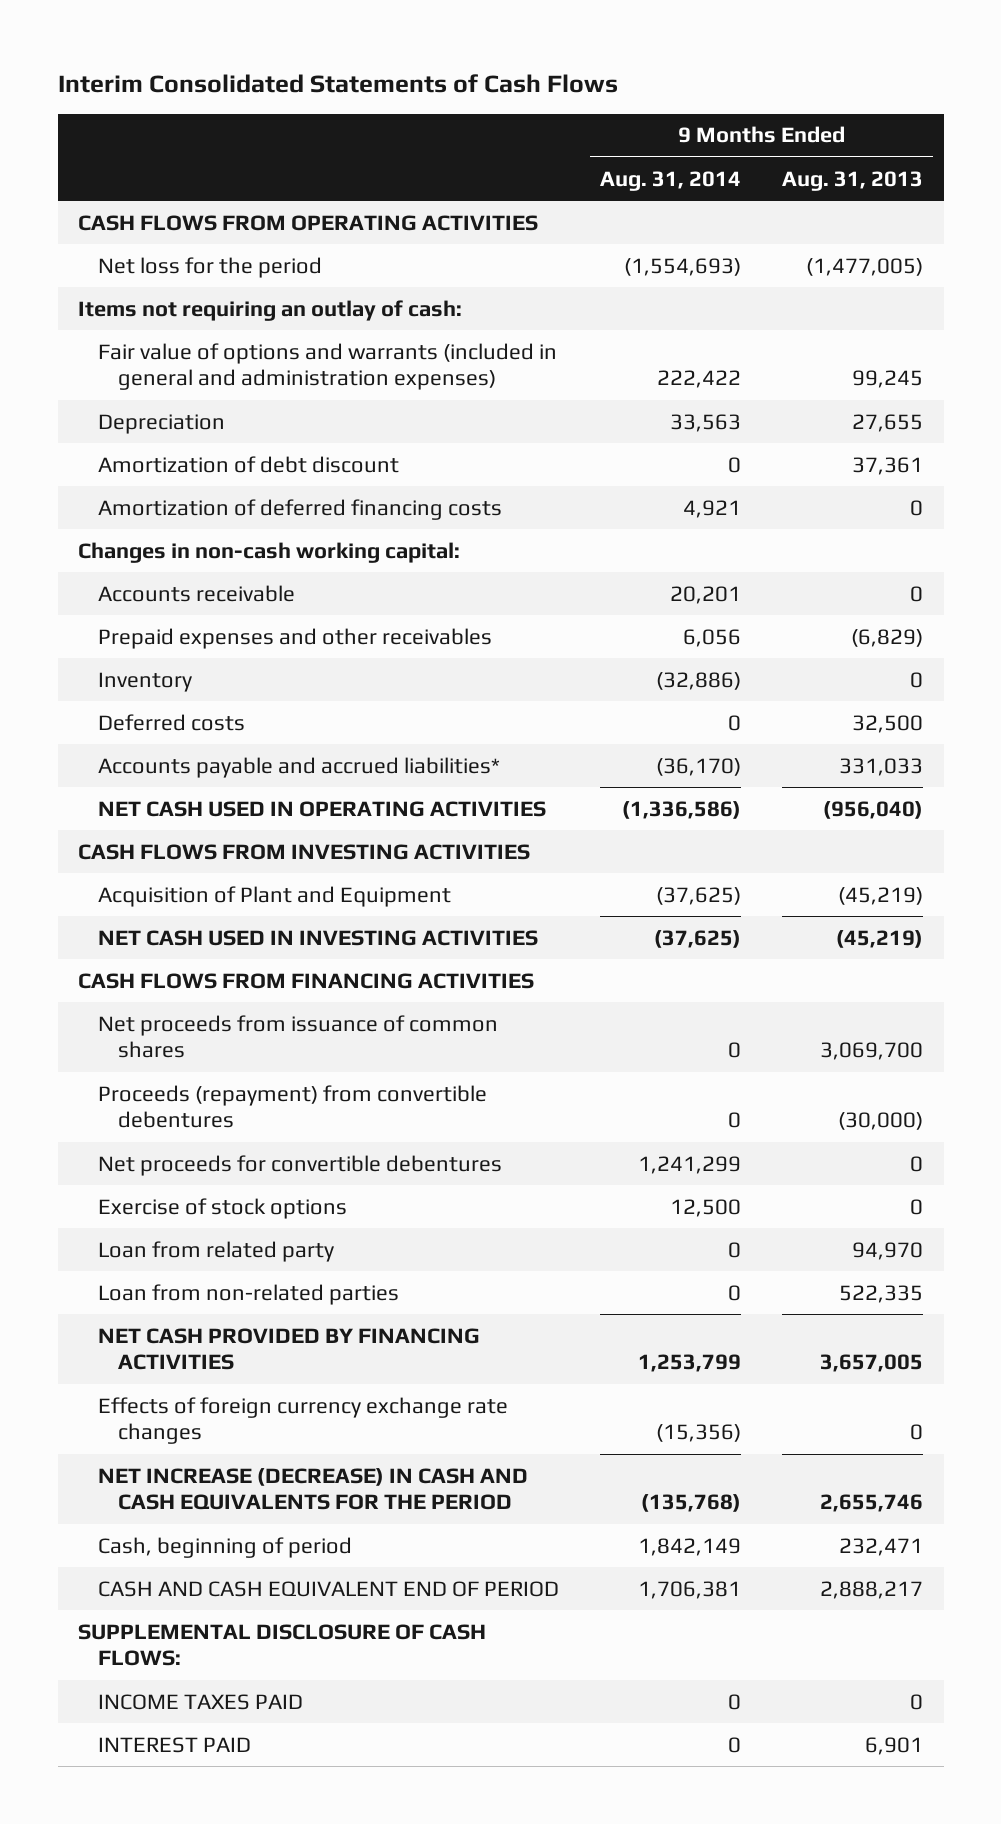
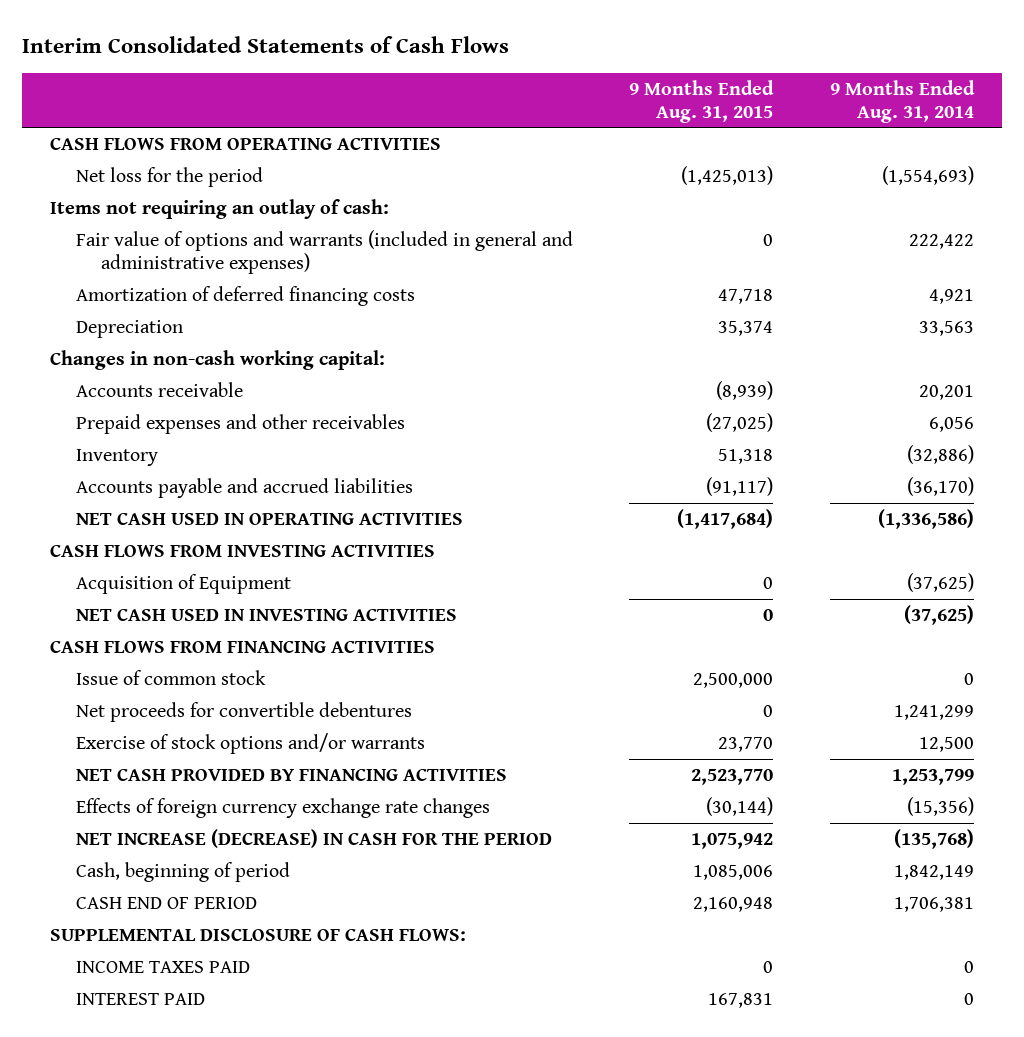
- | 9 Months Ended Aug. 31, 2014 | 9 Months Ended Aug. 31, 2013
+ | 9 Months Ended Aug. 31, 2015 | 9 Months Ended Aug. 31, 2014
- Fair value of options and warrants (included in general and administration expenses) | 222,422 | 99,245
- Amortization of debt discount | 0 | 37,361
+ Fair value of options and warrants (included in general and administrative expenses) | 0 | 222,422
moved down: Depreciation | 35,374 | 33,563
- Deferred costs | 0 | 32,500
- Accounts payable and accrued liabilities* | (36,170) | 331,033
+ Accounts payable and accrued liabilities | (91,117) | (36,170)
- Acquisition of Plant and Equipment | (37,625) | (45,219)
+ Acquisition of Equipment | 0 | (37,625)
- Net proceeds from issuance of common shares | 0 | 3,069,700
- Proceeds (repayment) from convertible debentures | 0 | (30,000)
+ Issue of common stock | 2,500,000 | 0
- Exercise of stock options | 12,500 | 0
- Loan from related party | 0 | 94,970
- Loan from non-related parties | 0 | 522,335
+ Exercise of stock options and/or warrants | 23,770 | 12,500
- NET INCREASE (DECREASE) IN CASH AND CASH EQUIVALENTS FOR THE PERIOD | (135,768) | 2,655,746
+ NET INCREASE (DECREASE) IN CASH FOR THE PERIOD | 1,075,942 | (135,768)
- CASH AND CASH EQUIVALENT END OF PERIOD | 1,706,381 | 2,888,217
+ CASH END OF PERIOD | 2,160,948 | 1,706,381

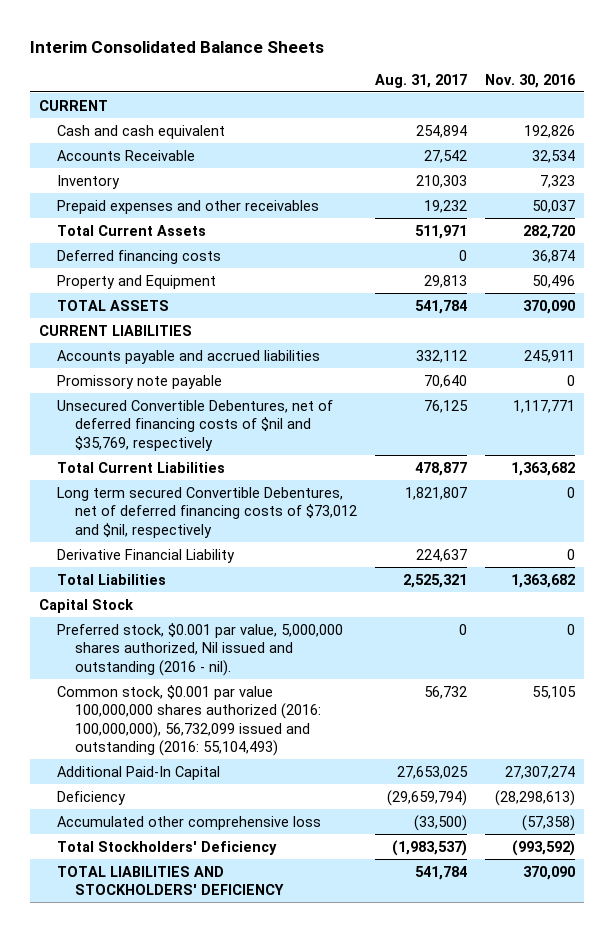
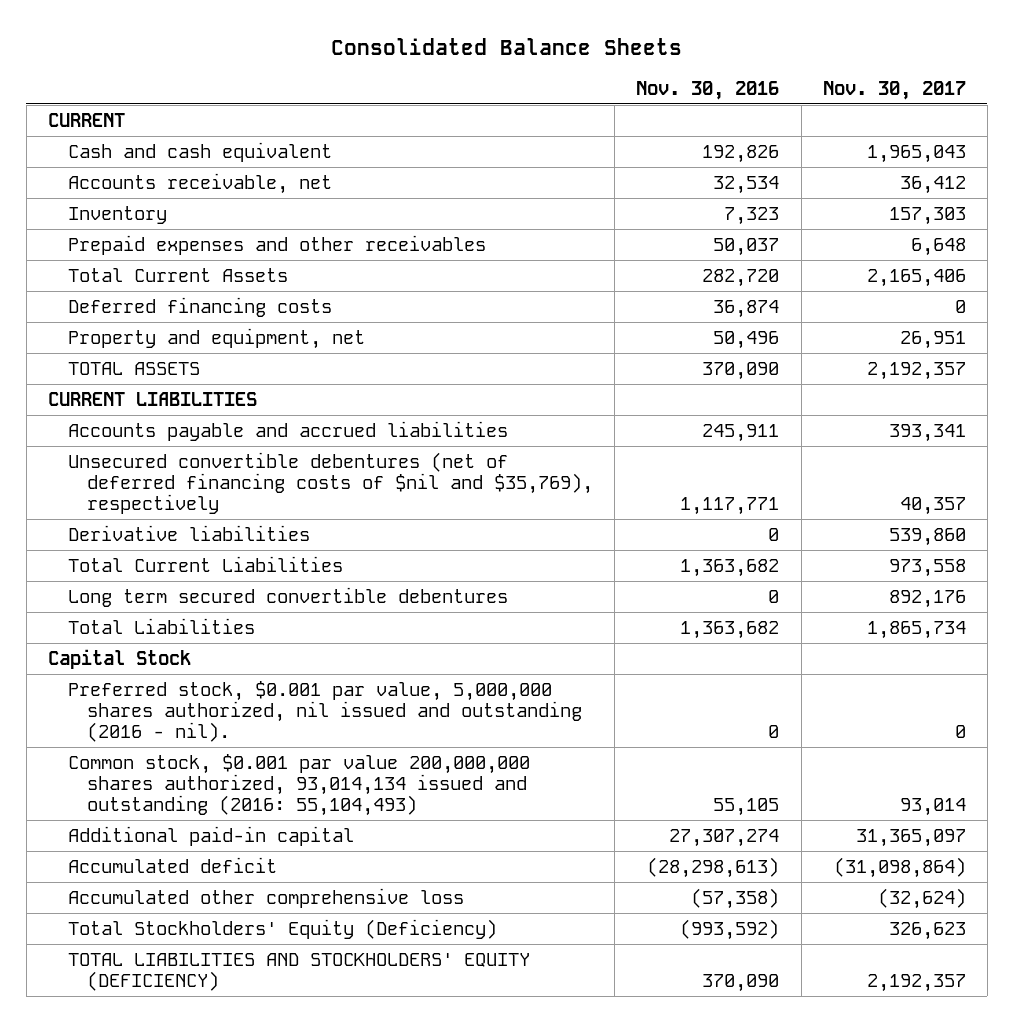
- Interim Consolidated Balance Sheets
+ Consolidated Balance Sheets
- | Aug. 31, 2017 | Nov. 30, 2016
+ | Nov. 30, 2016 | Nov. 30, 2017
- Accounts Receivable | 27,542 | 32,534
+ Accounts receivable, net | 32,534 | 36,412
- Property and Equipment | 29,813 | 50,496
+ Property and equipment, net | 50,496 | 26,951
- Promissory note payable | 70,640 | 0
- Unsecured Convertible Debentures, net of deferred financing costs of $nil and $35,769, respectively | 76,125 | 1,117,771
+ Unsecured convertible debentures (net of deferred financing costs of $nil and $35,769), respectively | 1,117,771 | 40,357
+ Derivative liabilities | 0 | 539,860
- Long term secured Convertible Debentures, net of deferred financing costs of $73,012 and $nil, respectively | 1,821,807 | 0
- Derivative Financial Liability | 224,637 | 0
+ Long term secured convertible debentures | 0 | 892,176
- Preferred stock, $0.001 par value, 5,000,000 shares authorized, Nil issued and outstanding (2016 - nil). | 0 | 0
- Common stock, $0.001 par value 100,000,000 shares authorized (2016: 100,000,000), 56,732,099 issued and outstanding (2016: 55,104,493) | 56,732 | 55,105
- Additional Paid-In Capital | 27,653,025 | 27,307,274
- Deficiency | (29,659,794) | (28,298,613)
+ Preferred stock, $0.001 par value, 5,000,000 shares authorized, nil issued and outstanding (2016 - nil). | 0 | 0
+ Common stock, $0.001 par value 200,000,000 shares authorized, 93,014,134 issued and outstanding (2016: 55,104,493) | 55,105 | 93,014
+ Additional paid-in capital | 27,307,274 | 31,365,097
+ Accumulated deficit | (28,298,613) | (31,098,864)
- Total Stockholders' Deficiency | (1,983,537) | (993,592)
- TOTAL LIABILITIES AND STOCKHOLDERS' DEFICIENCY | 541,784 | 370,090
+ Total Stockholders' Equity (Deficiency) | (993,592) | 326,623
+ TOTAL LIABILITIES AND STOCKHOLDERS' EQUITY (DEFICIENCY) | 370,090 | 2,192,357

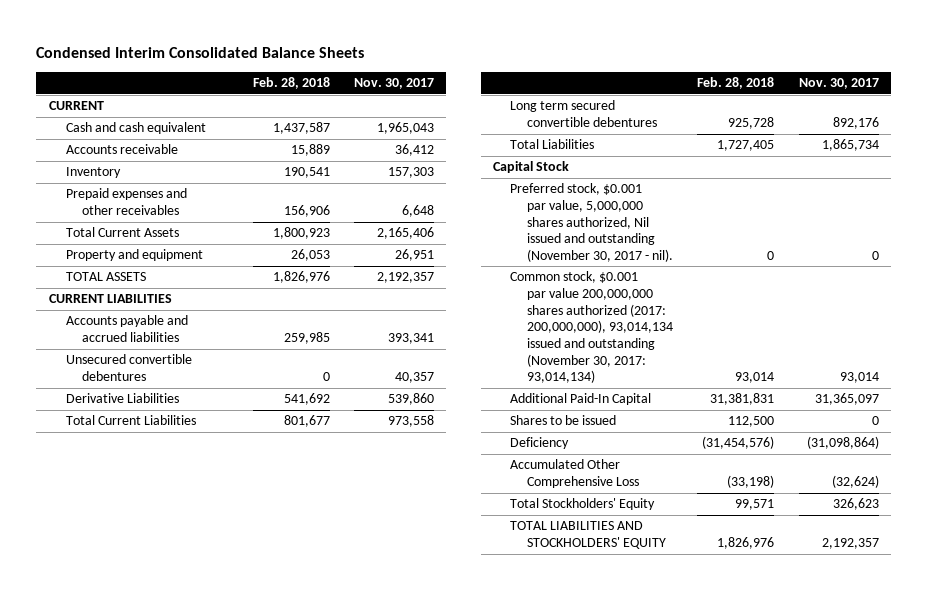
- Consolidated Balance Sheets
+ Condensed Interim Consolidated Balance Sheets
- | Nov. 30, 2016 | Nov. 30, 2017
+ | Feb. 28, 2018 | Nov. 30, 2017
- Accounts receivable, net | 32,534 | 36,412
+ Accounts receivable | 15,889 | 36,412
- Deferred financing costs | 36,874 | 0
- Property and equipment, net | 50,496 | 26,951
+ Property and equipment | 26,053 | 26,951
- Unsecured convertible debentures (net of deferred financing costs of $nil and $35,769), respectively | 1,117,771 | 40,357
- Derivative liabilities | 0 | 539,860
+ Unsecured convertible debentures | 0 | 40,357
+ Derivative Liabilities | 541,692 | 539,860
- Preferred stock, $0.001 par value, 5,000,000 shares authorized, nil issued and outstanding (2016 - nil). | 0 | 0
- Common stock, $0.001 par value 200,000,000 shares authorized, 93,014,134 issued and outstanding (2016: 55,104,493) | 55,105 | 93,014
- Additional paid-in capital | 27,307,274 | 31,365,097
- Accumulated deficit | (28,298,613) | (31,098,864)
- Accumulated other comprehensive loss | (57,358) | (32,624)
- Total Stockholders' Equity (Deficiency) | (993,592) | 326,623
- TOTAL LIABILITIES AND STOCKHOLDERS' EQUITY (DEFICIENCY) | 370,090 | 2,192,357
+ Preferred stock, $0.001 par value, 5,000,000 shares authorized, Nil issued and outstanding (November 30, 2017 - nil). | 0 | 0
+ Common stock, $0.001 par value 200,000,000 shares authorized (2017: 200,000,000), 93,014,134 issued and outstanding (November 30, 2017: 93,014,134) | 93,014 | 93,014
+ Additional Paid-In Capital | 31,381,831 | 31,365,097
+ Shares to be issued | 112,500 | 0
+ Deficiency | (31,454,576) | (31,098,864)
+ Accumulated Other Comprehensive Loss | (33,198) | (32,624)
+ Total Stockholders' Equity | 99,571 | 326,623
+ TOTAL LIABILITIES AND STOCKHOLDERS' EQUITY | 1,826,976 | 2,192,357

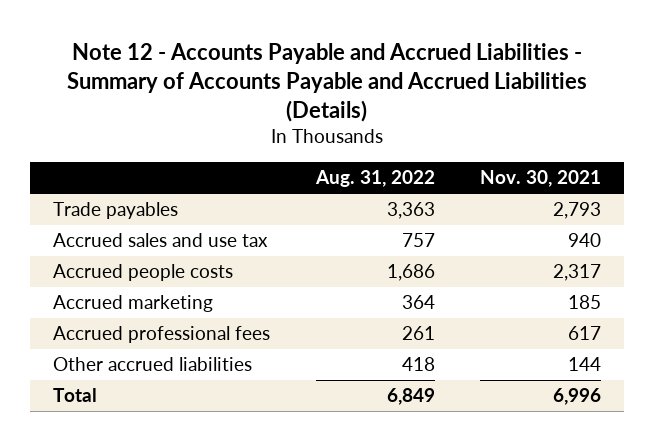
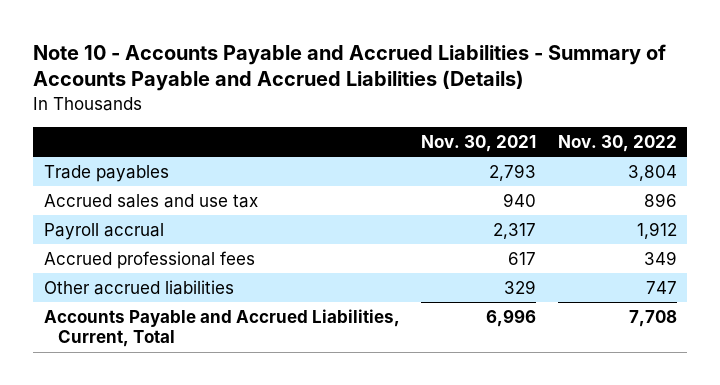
- Note 12 - Accounts Payable and Accrued Liabilities - Summary of Accounts Payable and Accrued Liabilities (Details)
+ Note 10 - Accounts Payable and Accrued Liabilities - Summary of Accounts Payable and Accrued Liabilities (Details)
- | Aug. 31, 2022 | Nov. 30, 2021
+ | Nov. 30, 2021 | Nov. 30, 2022
- Accrued people costs | 1,686 | 2,317
- Accrued marketing | 364 | 185
+ Payroll accrual | 2,317 | 1,912
- Other accrued liabilities | 418 | 144
- Total | 6,849 | 6,996
+ Other accrued liabilities | 329 | 747
+ Accounts Payable and Accrued Liabilities, Current, Total | 6,996 | 7,708

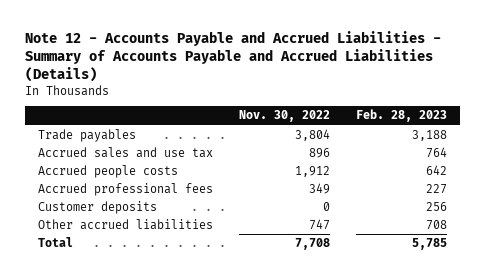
- Note 10 - Accounts Payable and Accrued Liabilities - Summary of Accounts Payable and Accrued Liabilities (Details)
+ Note 12 - Accounts Payable and Accrued Liabilities - Summary of Accounts Payable and Accrued Liabilities (Details)
- | Nov. 30, 2021 | Nov. 30, 2022
+ | Nov. 30, 2022 | Feb. 28, 2023
- Payroll accrual | 2,317 | 1,912
+ Accrued people costs | 1,912 | 642
+ Customer deposits | 0 | 256
- Accounts Payable and Accrued Liabilities, Current, Total | 6,996 | 7,708
+ Total | 7,708 | 5,785

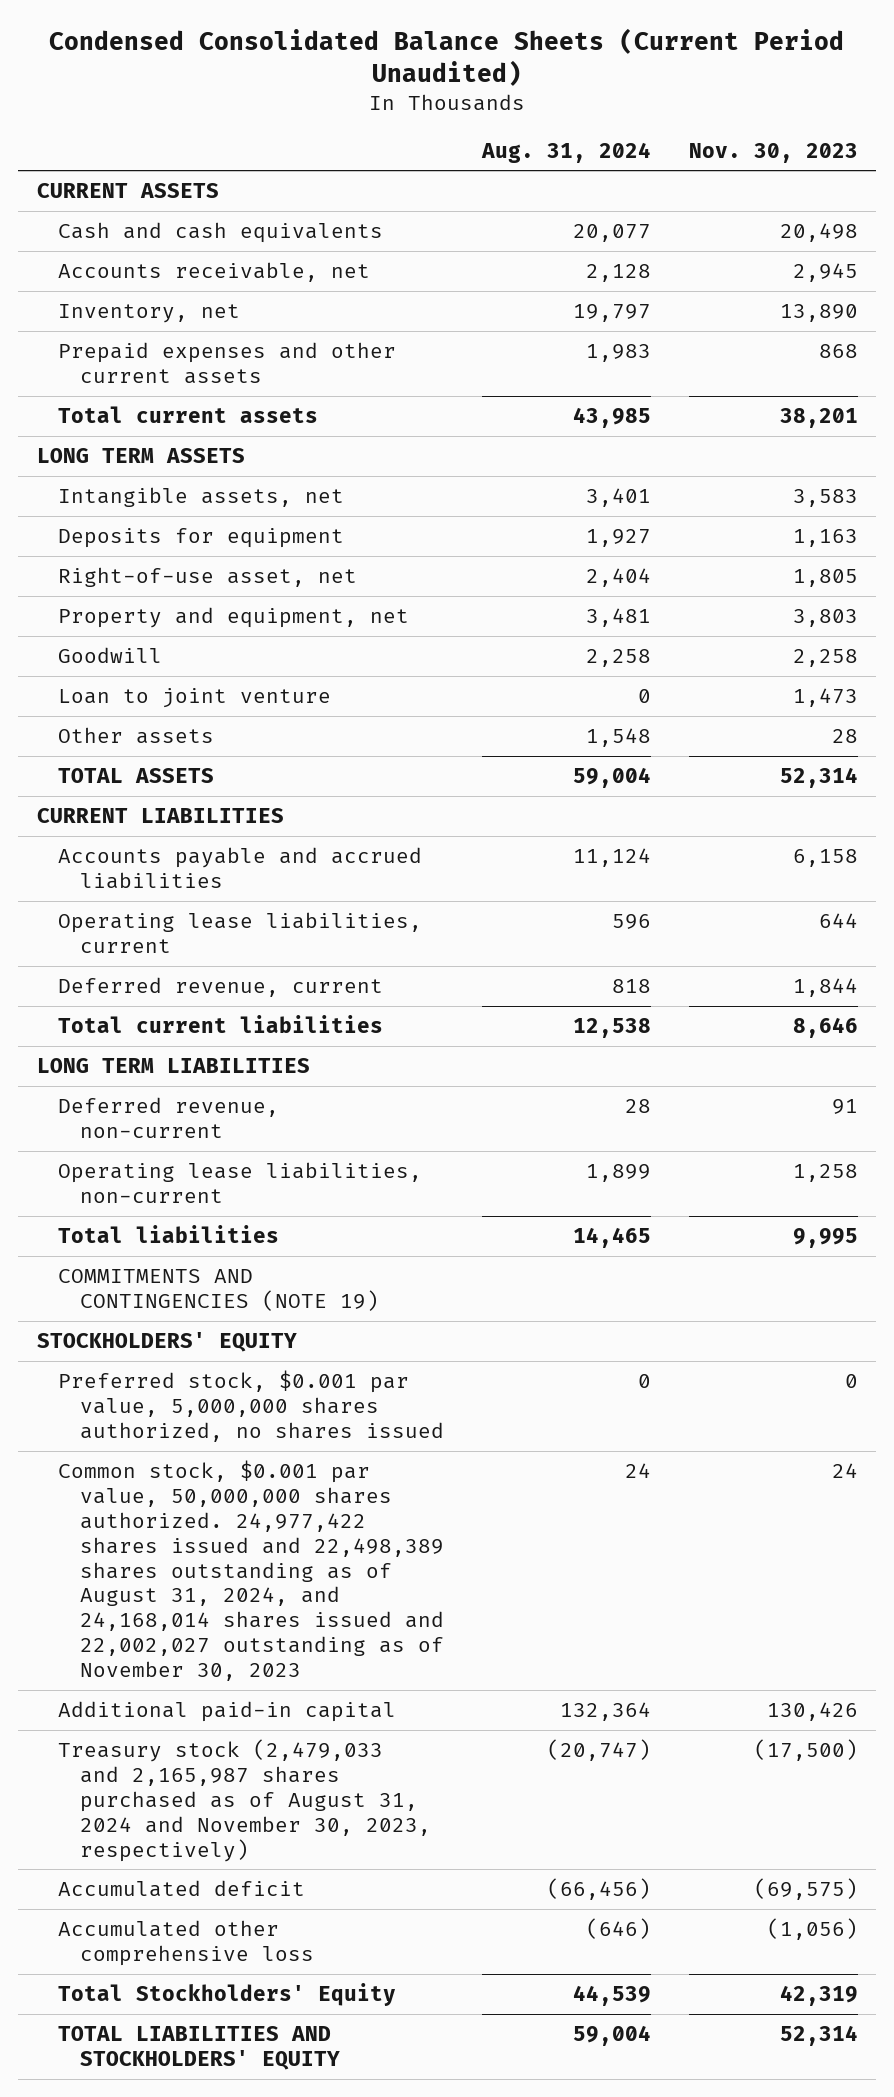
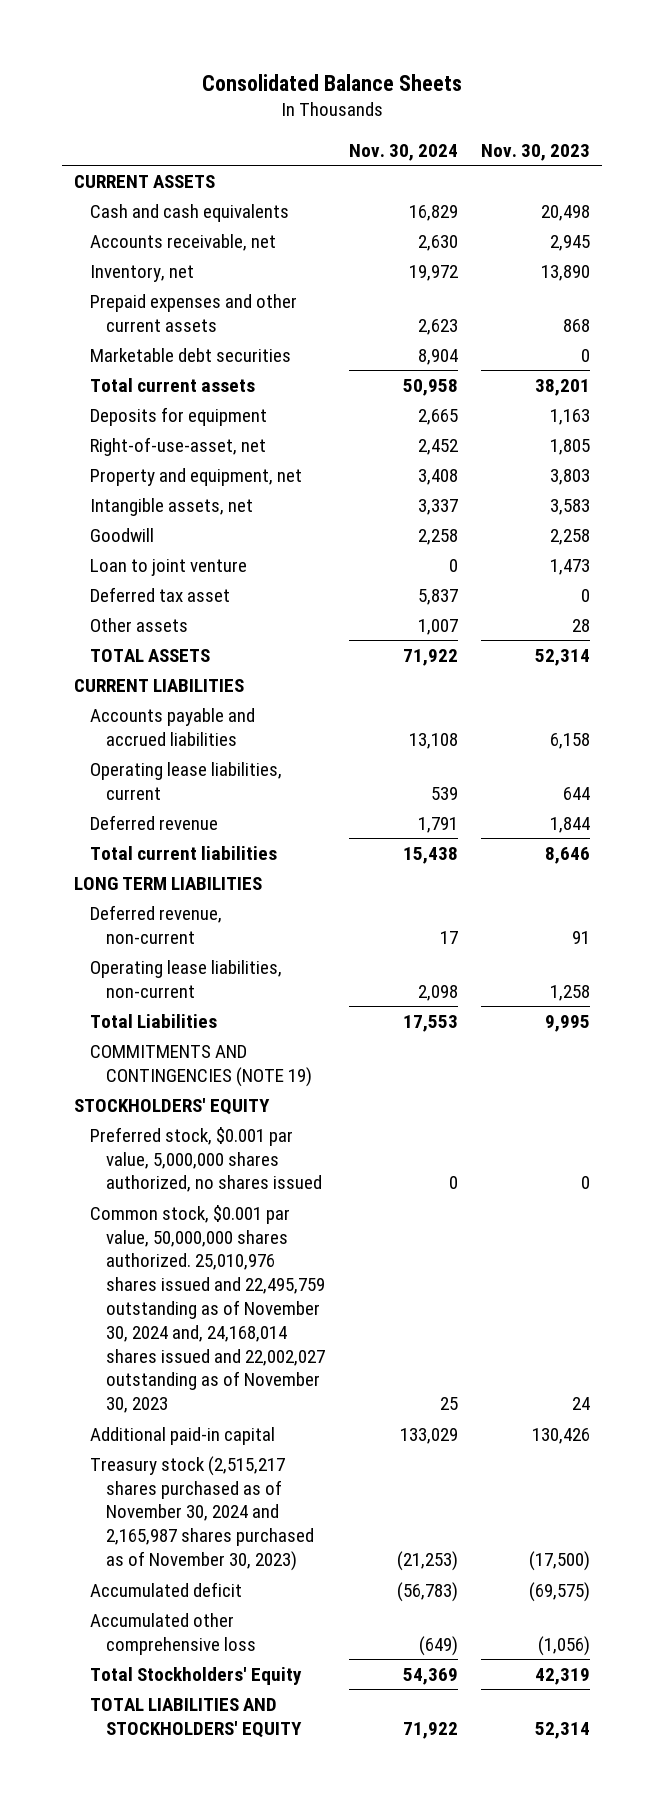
- Condensed Consolidated Balance Sheets (Current Period Unaudited)
+ Consolidated Balance Sheets
- | Aug. 31, 2024 | Nov. 30, 2023
+ | Nov. 30, 2024 | Nov. 30, 2023
+ Marketable debt securities | 8,904 | 0
- LONG TERM ASSETS
- Right-of-use asset, net | 2,404 | 1,805
+ Right-of-use-asset, net | 2,452 | 1,805
moved down: Intangible assets, net | 3,337 | 3,583
+ Deferred tax asset | 5,837 | 0
- Deferred revenue, current | 818 | 1,844
+ Deferred revenue | 1,791 | 1,844
- Total liabilities | 14,465 | 9,995
+ Total Liabilities | 17,553 | 9,995
- Common stock, $0.001 par value, 50,000,000 shares authorized. 24,977,422 shares issued and 22,498,389 shares outstanding as of August 31, 2024, and 24,168,014 shares issued and 22,002,027 outstanding as of November 30, 2023 | 24 | 24
+ Common stock, $0.001 par value, 50,000,000 shares authorized. 25,010,976 shares issued and 22,495,759 outstanding as of November 30, 2024 and, 24,168,014 shares issued and 22,002,027 outstanding as of November 30, 2023 | 25 | 24
- Treasury stock (2,479,033 and 2,165,987 shares purchased as of August 31, 2024 and November 30, 2023, respectively) | (20,747) | (17,500)
+ Treasury stock (2,515,217 shares purchased as of November 30, 2024 and 2,165,987 shares purchased as of November 30, 2023) | (21,253) | (17,500)

